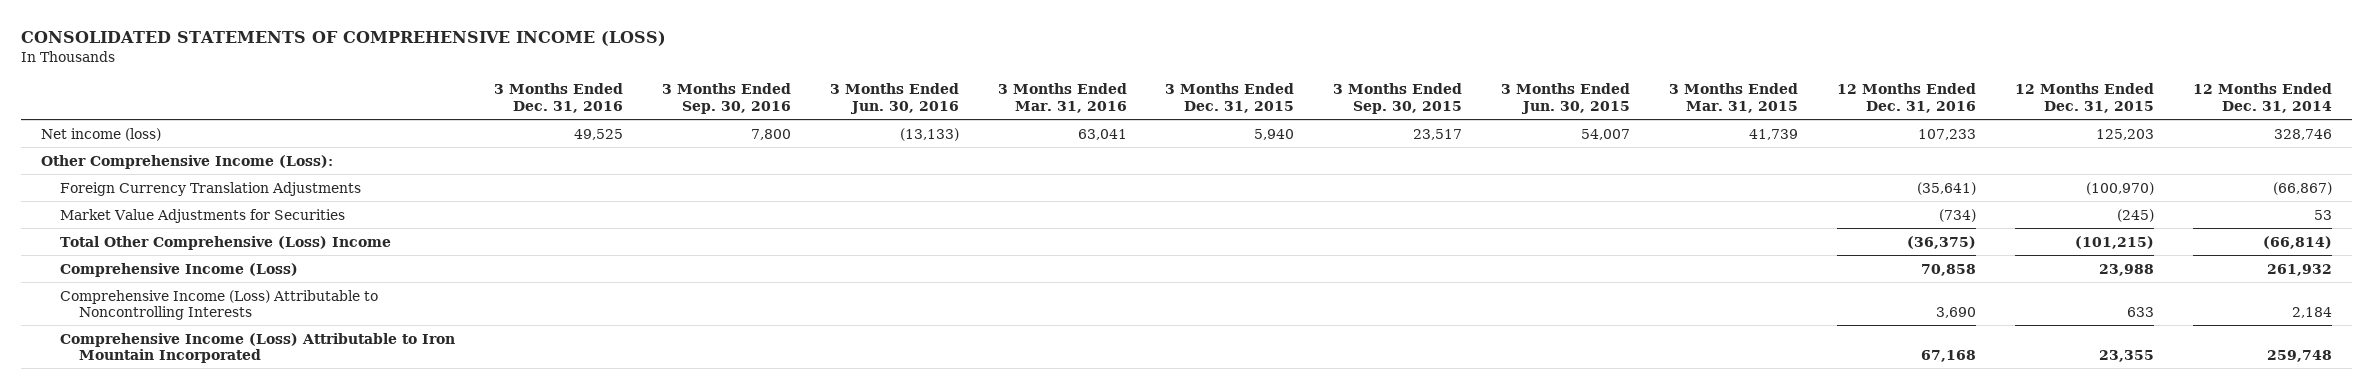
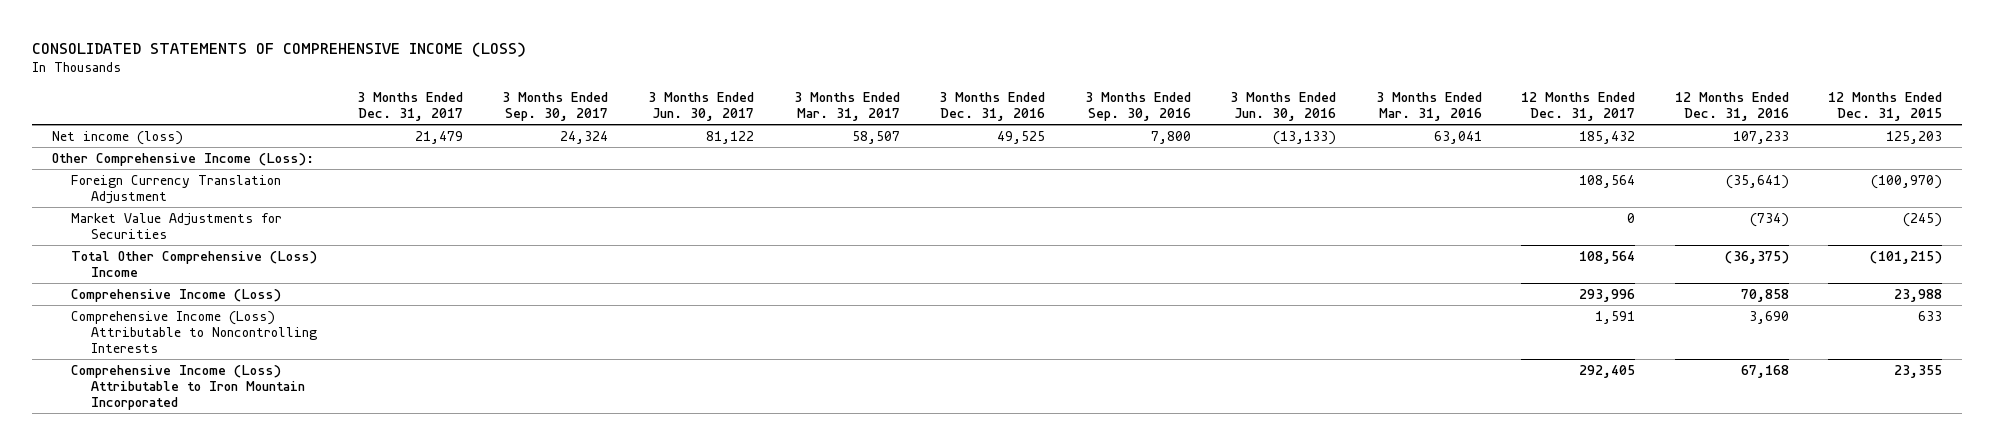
- | 3 Months Ended Dec. 31, 2016 | 3 Months Ended Sep. 30, 2016 | 3 Months Ended Jun. 30, 2016 | 3 Months Ended Mar. 31, 2016 | 3 Months Ended Dec. 31, 2015 | 3 Months Ended Sep. 30, 2015 | 3 Months Ended Jun. 30, 2015 | 3 Months Ended Mar. 31, 2015 | 12 Months Ended Dec. 31, 2016 | 12 Months Ended Dec. 31, 2015 | 12 Months Ended Dec. 31, 2014
+ | 3 Months Ended Dec. 31, 2017 | 3 Months Ended Sep. 30, 2017 | 3 Months Ended Jun. 30, 2017 | 3 Months Ended Mar. 31, 2017 | 3 Months Ended Dec. 31, 2016 | 3 Months Ended Sep. 30, 2016 | 3 Months Ended Jun. 30, 2016 | 3 Months Ended Mar. 31, 2016 | 12 Months Ended Dec. 31, 2017 | 12 Months Ended Dec. 31, 2016 | 12 Months Ended Dec. 31, 2015
- Foreign Currency Translation Adjustments | | | | | | | | | (35,641) | (100,970) | (66,867)
+ Foreign Currency Translation Adjustment | | | | | | | | | 108,564 | (35,641) | (100,970)

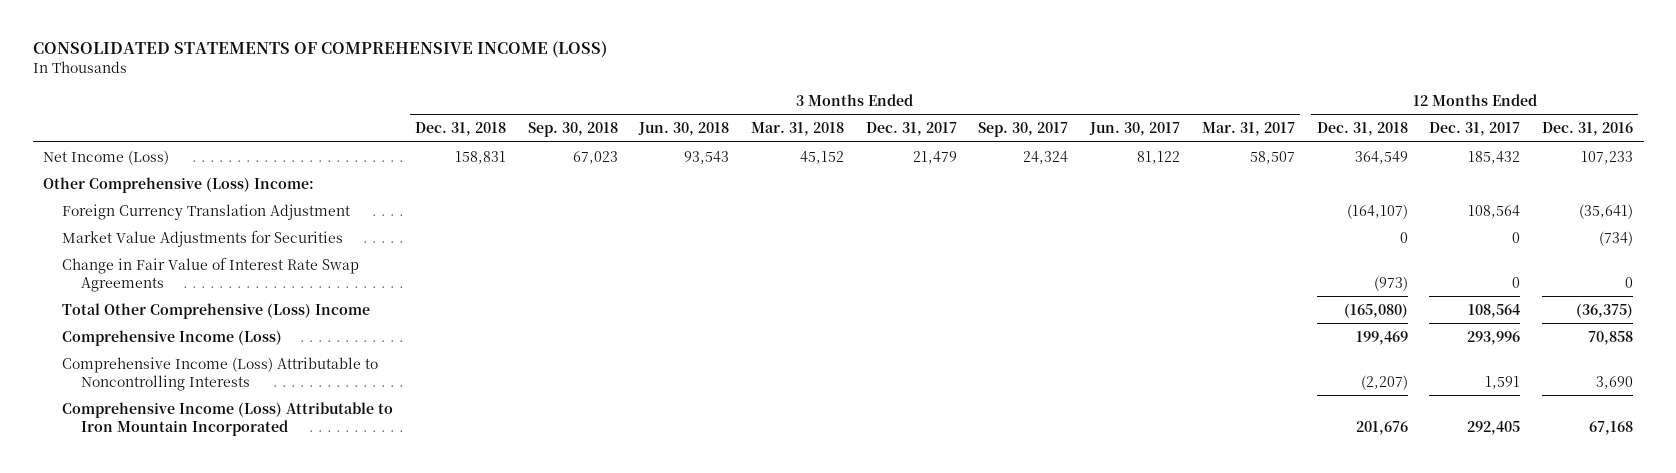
- | 3 Months Ended Dec. 31, 2017 | 3 Months Ended Sep. 30, 2017 | 3 Months Ended Jun. 30, 2017 | 3 Months Ended Mar. 31, 2017 | 3 Months Ended Dec. 31, 2016 | 3 Months Ended Sep. 30, 2016 | 3 Months Ended Jun. 30, 2016 | 3 Months Ended Mar. 31, 2016 | 12 Months Ended Dec. 31, 2017 | 12 Months Ended Dec. 31, 2016 | 12 Months Ended Dec. 31, 2015
+ | 3 Months Ended Dec. 31, 2018 | 3 Months Ended Sep. 30, 2018 | 3 Months Ended Jun. 30, 2018 | 3 Months Ended Mar. 31, 2018 | 3 Months Ended Dec. 31, 2017 | 3 Months Ended Sep. 30, 2017 | 3 Months Ended Jun. 30, 2017 | 3 Months Ended Mar. 31, 2017 | 12 Months Ended Dec. 31, 2018 | 12 Months Ended Dec. 31, 2017 | 12 Months Ended Dec. 31, 2016
- Net income (loss) | 21,479 | 24,324 | 81,122 | 58,507 | 49,525 | 7,800 | (13,133) | 63,041 | 185,432 | 107,233 | 125,203
- Other Comprehensive Income (Loss):
+ Net Income (Loss) | 158,831 | 67,023 | 93,543 | 45,152 | 21,479 | 24,324 | 81,122 | 58,507 | 364,549 | 185,432 | 107,233
+ Other Comprehensive (Loss) Income:
+ Change in Fair Value of Interest Rate Swap Agreements | | | | | | | | | (973) | 0 | 0

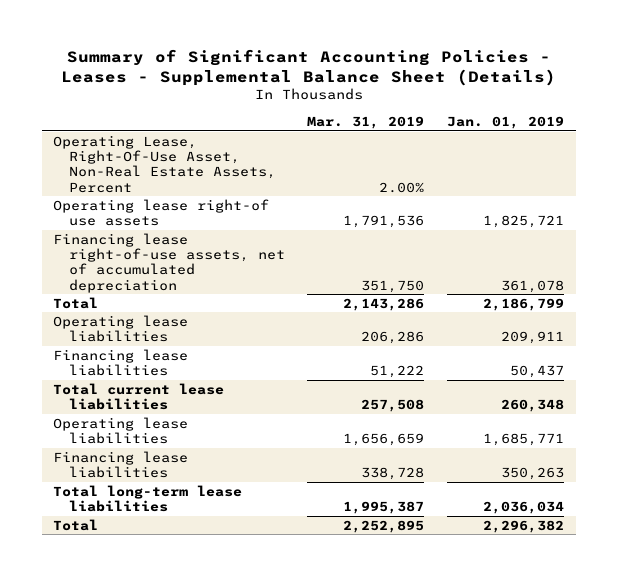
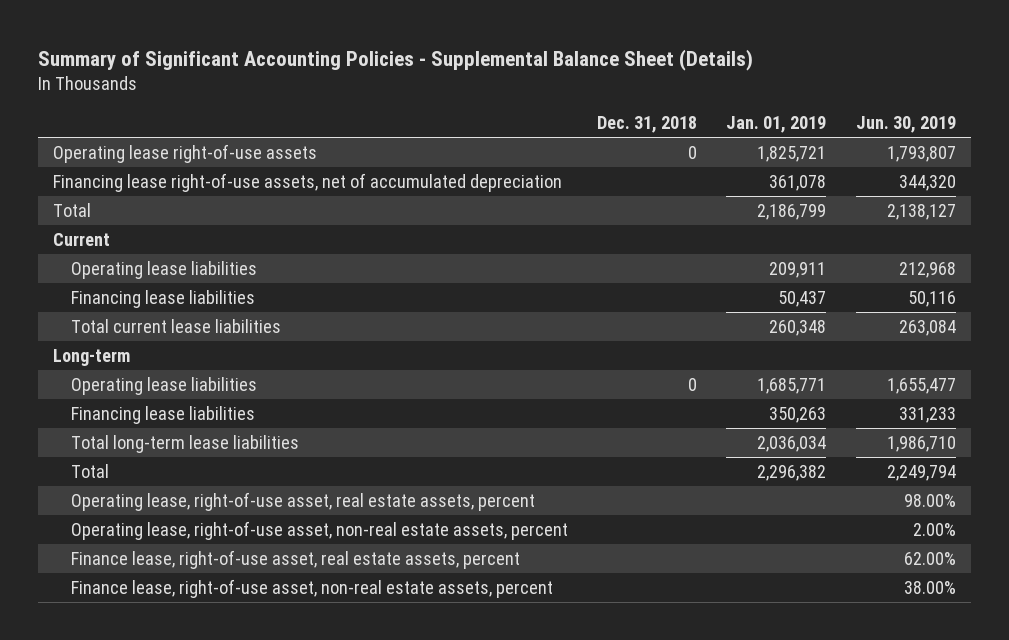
- Summary of Significant Accounting Policies - Leases - Supplemental Balance Sheet (Details)
+ Summary of Significant Accounting Policies - Supplemental Balance Sheet (Details)
- | Mar. 31, 2019 | Jan. 01, 2019
+ | Dec. 31, 2018 | Jan. 01, 2019 | Jun. 30, 2019
- Operating Lease, Right-Of-Use Asset, Non-Real Estate Assets, Percent | 2.00% |
- Operating lease right-of use assets | 1,791,536 | 1,825,721
+ Operating lease right-of-use assets | 0 | 1,825,721 | 1,793,807
+ Current
+ Long-term
+ Operating lease, right-of-use asset, real estate assets, percent | | | 98.00%
+ Operating lease, right-of-use asset, non-real estate assets, percent | | | 2.00%
+ Finance lease, right-of-use asset, real estate assets, percent | | | 62.00%
+ Finance lease, right-of-use asset, non-real estate assets, percent | | | 38.00%

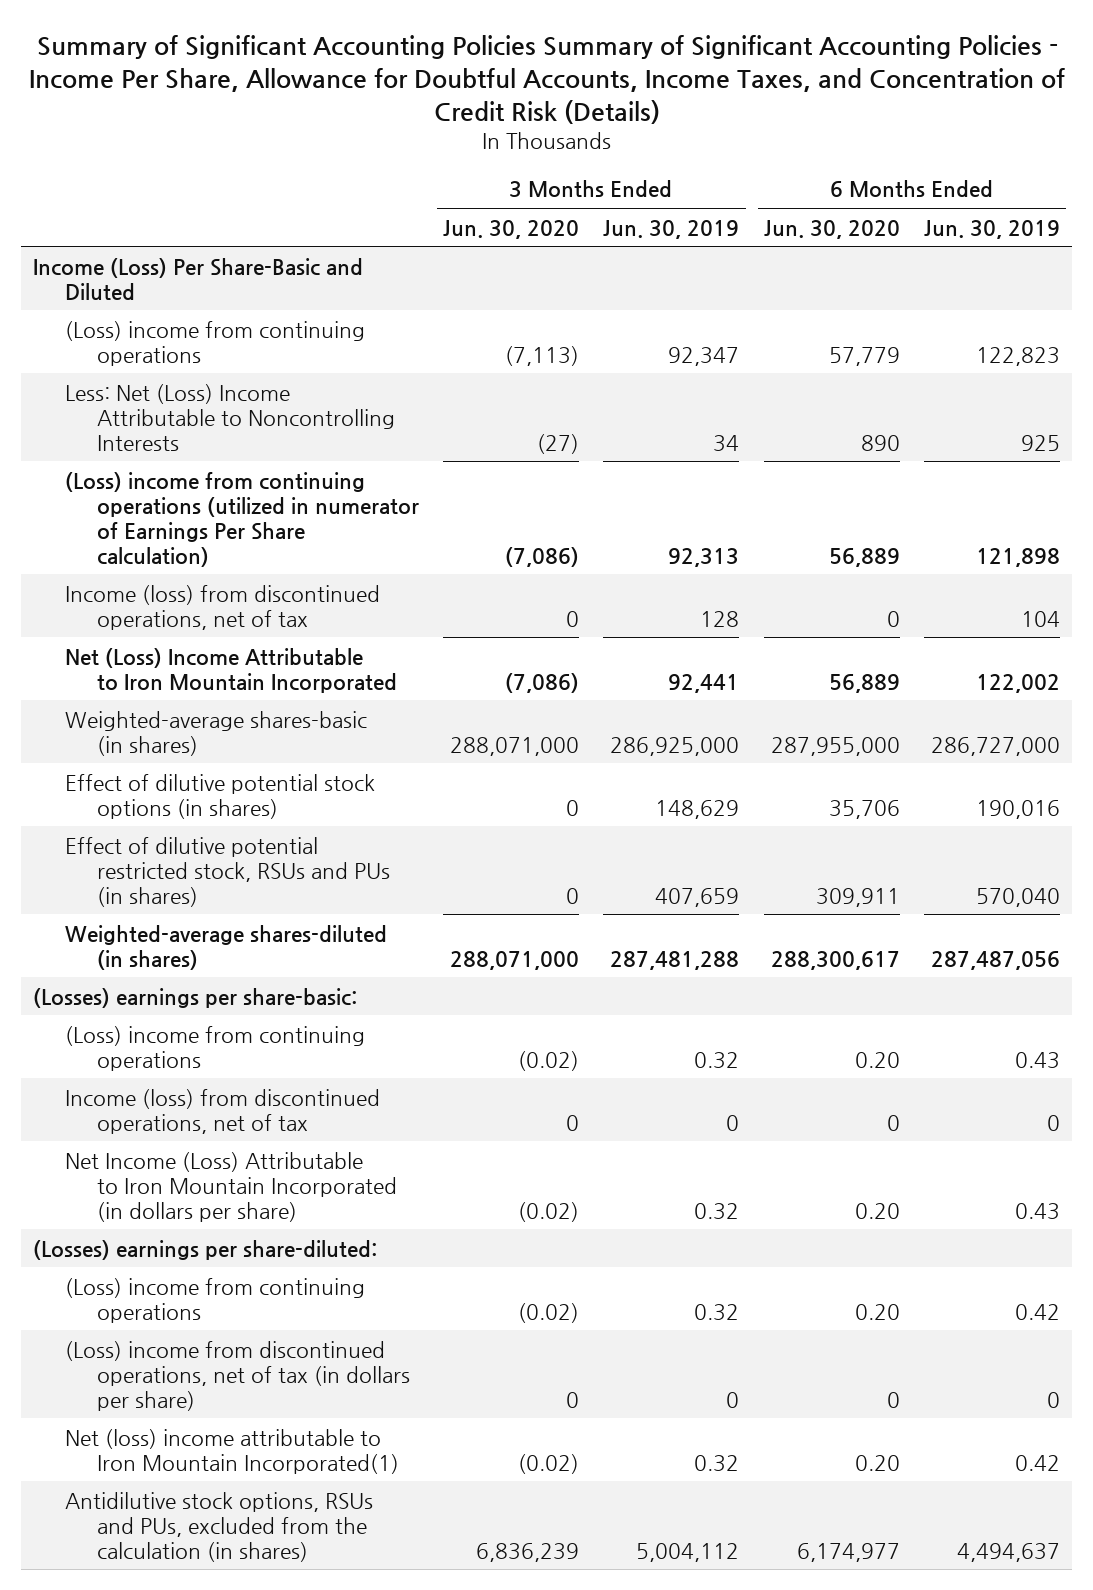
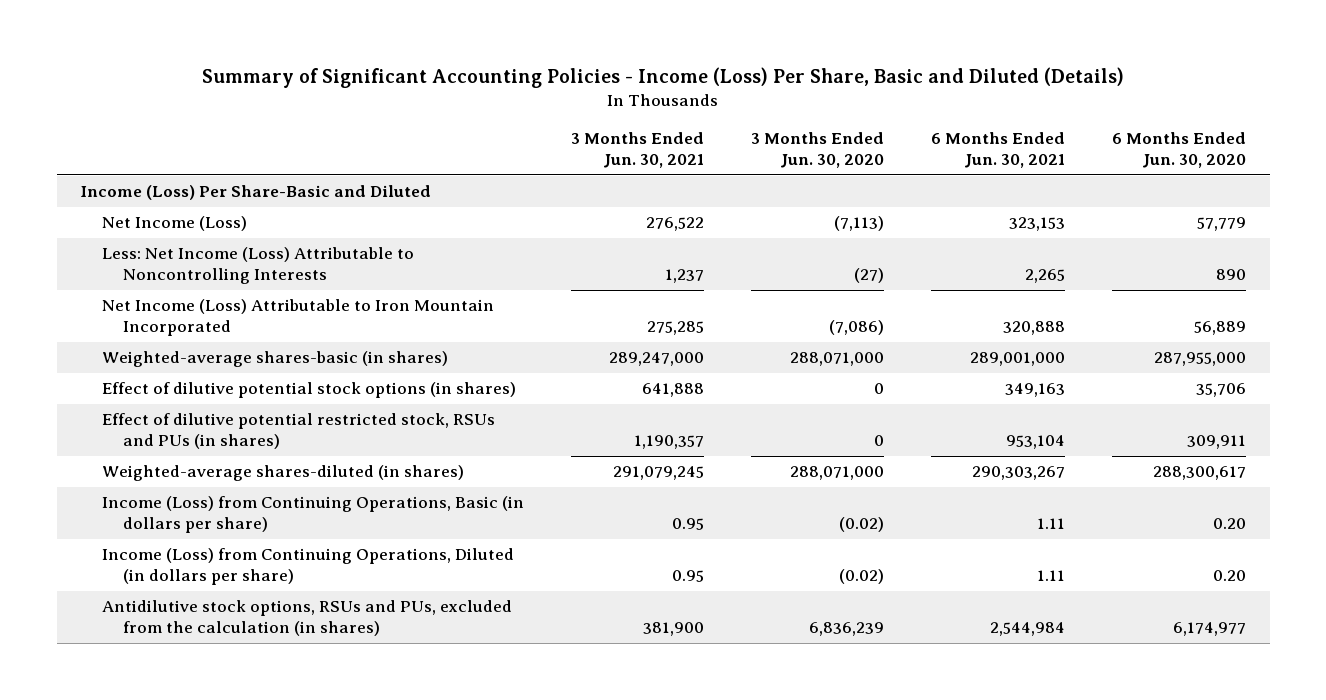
- Summary of Significant Accounting Policies Summary of Significant Accounting Policies - Income Per Share, Allowance for Doubtful Accounts, Income Taxes, and Concentration of Credit Risk (Details)
+ Summary of Significant Accounting Policies - Income (Loss) Per Share, Basic and Diluted (Details)
- | 3 Months Ended Jun. 30, 2020 | 3 Months Ended Jun. 30, 2019 | 6 Months Ended Jun. 30, 2020 | 6 Months Ended Jun. 30, 2019
+ | 3 Months Ended Jun. 30, 2021 | 3 Months Ended Jun. 30, 2020 | 6 Months Ended Jun. 30, 2021 | 6 Months Ended Jun. 30, 2020
- (Loss) income from continuing operations | (7,113) | 92,347 | 57,779 | 122,823
- Less: Net (Loss) Income Attributable to Noncontrolling Interests | (27) | 34 | 890 | 925
- (Loss) income from continuing operations (utilized in numerator of Earnings Per Share calculation) | (7,086) | 92,313 | 56,889 | 121,898
- Income (loss) from discontinued operations, net of tax | 0 | 128 | 0 | 104
- Net (Loss) Income Attributable to Iron Mountain Incorporated | (7,086) | 92,441 | 56,889 | 122,002
+ Net Income (Loss) | 276,522 | (7,113) | 323,153 | 57,779
+ Less: Net Income (Loss) Attributable to Noncontrolling Interests | 1,237 | (27) | 2,265 | 890
+ Net Income (Loss) Attributable to Iron Mountain Incorporated | 275,285 | (7,086) | 320,888 | 56,889
- (Losses) earnings per share-basic:
- (Loss) income from continuing operations | (0.02) | 0.32 | 0.20 | 0.43
- Income (loss) from discontinued operations, net of tax | 0 | 0 | 0 | 0
- Net Income (Loss) Attributable to Iron Mountain Incorporated (in dollars per share) | (0.02) | 0.32 | 0.20 | 0.43
- (Losses) earnings per share-diluted:
- (Loss) income from continuing operations | (0.02) | 0.32 | 0.20 | 0.42
- (Loss) income from discontinued operations, net of tax (in dollars per share) | 0 | 0 | 0 | 0
- Net (loss) income attributable to Iron Mountain Incorporated(1) | (0.02) | 0.32 | 0.20 | 0.42
+ Income (Loss) from Continuing Operations, Basic (in dollars per share) | 0.95 | (0.02) | 1.11 | 0.20
+ Income (Loss) from Continuing Operations, Diluted (in dollars per share) | 0.95 | (0.02) | 1.11 | 0.20

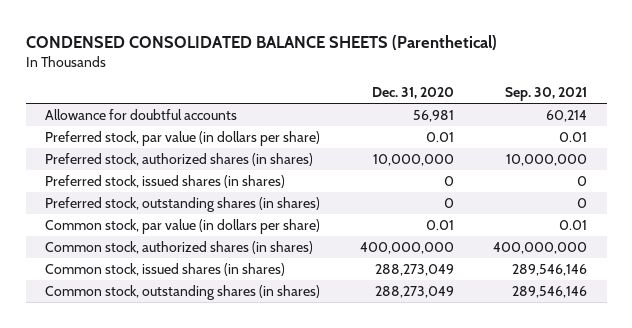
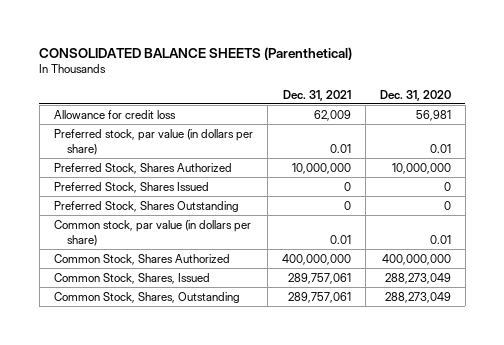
- CONDENSED CONSOLIDATED BALANCE SHEETS (Parenthetical)
+ CONSOLIDATED BALANCE SHEETS (Parenthetical)
- | Dec. 31, 2020 | Sep. 30, 2021
+ | Dec. 31, 2021 | Dec. 31, 2020
- Allowance for doubtful accounts | 56,981 | 60,214
+ Allowance for credit loss | 62,009 | 56,981
- Preferred stock, authorized shares (in shares) | 10,000,000 | 10,000,000
- Preferred stock, issued shares (in shares) | 0 | 0
- Preferred stock, outstanding shares (in shares) | 0 | 0
+ Preferred Stock, Shares Authorized | 10,000,000 | 10,000,000
+ Preferred Stock, Shares Issued | 0 | 0
+ Preferred Stock, Shares Outstanding | 0 | 0
- Common stock, authorized shares (in shares) | 400,000,000 | 400,000,000
- Common stock, issued shares (in shares) | 288,273,049 | 289,546,146
- Common stock, outstanding shares (in shares) | 288,273,049 | 289,546,146
+ Common Stock, Shares Authorized | 400,000,000 | 400,000,000
+ Common Stock, Shares, Issued | 289,757,061 | 288,273,049
+ Common Stock, Shares, Outstanding | 289,757,061 | 288,273,049

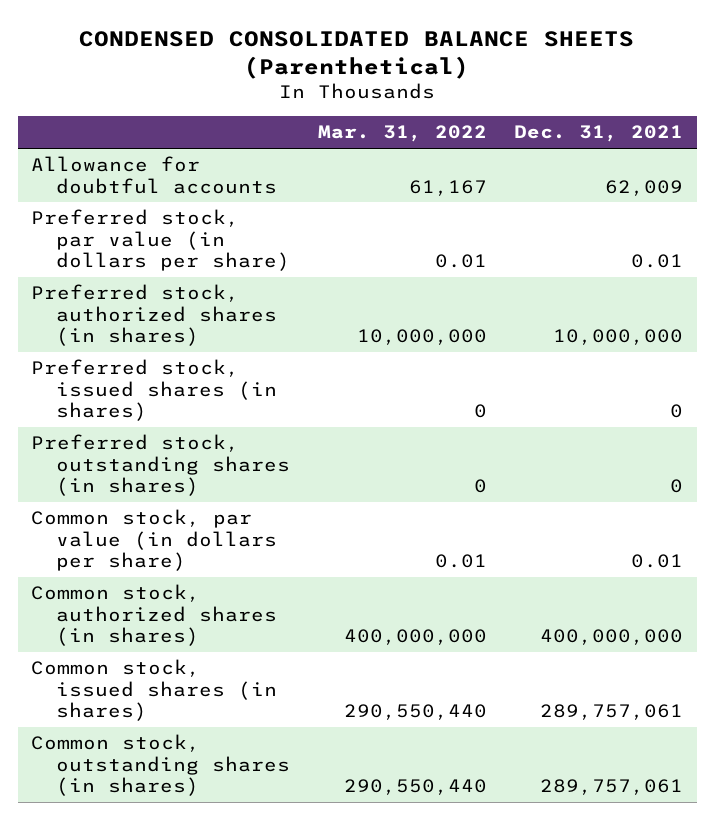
- CONSOLIDATED BALANCE SHEETS (Parenthetical)
+ CONDENSED CONSOLIDATED BALANCE SHEETS (Parenthetical)
- | Dec. 31, 2021 | Dec. 31, 2020
+ | Mar. 31, 2022 | Dec. 31, 2021
- Allowance for credit loss | 62,009 | 56,981
+ Allowance for doubtful accounts | 61,167 | 62,009
- Preferred Stock, Shares Authorized | 10,000,000 | 10,000,000
- Preferred Stock, Shares Issued | 0 | 0
- Preferred Stock, Shares Outstanding | 0 | 0
+ Preferred stock, authorized shares (in shares) | 10,000,000 | 10,000,000
+ Preferred stock, issued shares (in shares) | 0 | 0
+ Preferred stock, outstanding shares (in shares) | 0 | 0
- Common Stock, Shares Authorized | 400,000,000 | 400,000,000
- Common Stock, Shares, Issued | 289,757,061 | 288,273,049
- Common Stock, Shares, Outstanding | 289,757,061 | 288,273,049
+ Common stock, authorized shares (in shares) | 400,000,000 | 400,000,000
+ Common stock, issued shares (in shares) | 290,550,440 | 289,757,061
+ Common stock, outstanding shares (in shares) | 290,550,440 | 289,757,061

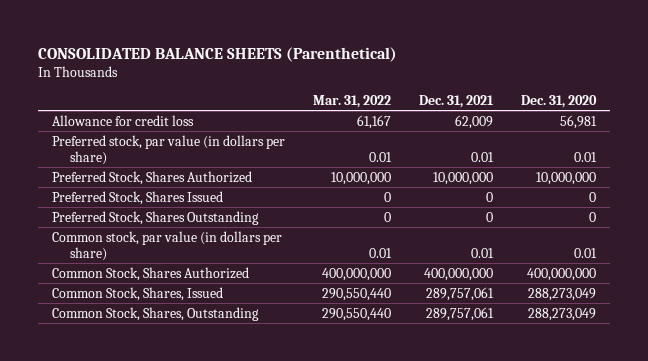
- CONDENSED CONSOLIDATED BALANCE SHEETS (Parenthetical)
+ CONSOLIDATED BALANCE SHEETS (Parenthetical)
- | Mar. 31, 2022 | Dec. 31, 2021
+ | Mar. 31, 2022 | Dec. 31, 2021 | Dec. 31, 2020
- Allowance for doubtful accounts | 61,167 | 62,009
+ Allowance for credit loss | 61,167 | 62,009 | 56,981
- Preferred stock, authorized shares (in shares) | 10,000,000 | 10,000,000
- Preferred stock, issued shares (in shares) | 0 | 0
- Preferred stock, outstanding shares (in shares) | 0 | 0
+ Preferred Stock, Shares Authorized | 10,000,000 | 10,000,000 | 10,000,000
+ Preferred Stock, Shares Issued | 0 | 0 | 0
+ Preferred Stock, Shares Outstanding | 0 | 0 | 0
- Common stock, authorized shares (in shares) | 400,000,000 | 400,000,000
- Common stock, issued shares (in shares) | 290,550,440 | 289,757,061
- Common stock, outstanding shares (in shares) | 290,550,440 | 289,757,061
+ Common Stock, Shares Authorized | 400,000,000 | 400,000,000 | 400,000,000
+ Common Stock, Shares, Issued | 290,550,440 | 289,757,061 | 288,273,049
+ Common Stock, Shares, Outstanding | 290,550,440 | 289,757,061 | 288,273,049

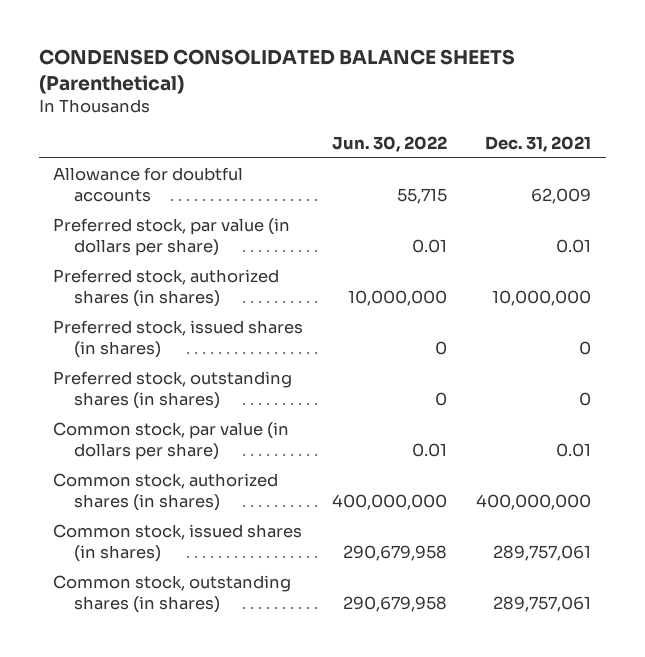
- CONSOLIDATED BALANCE SHEETS (Parenthetical)
+ CONDENSED CONSOLIDATED BALANCE SHEETS (Parenthetical)
- | Mar. 31, 2022 | Dec. 31, 2021 | Dec. 31, 2020
+ | Jun. 30, 2022 | Dec. 31, 2021
- Allowance for credit loss | 61,167 | 62,009 | 56,981
+ Allowance for doubtful accounts | 55,715 | 62,009
- Preferred Stock, Shares Authorized | 10,000,000 | 10,000,000 | 10,000,000
- Preferred Stock, Shares Issued | 0 | 0 | 0
- Preferred Stock, Shares Outstanding | 0 | 0 | 0
+ Preferred stock, authorized shares (in shares) | 10,000,000 | 10,000,000
+ Preferred stock, issued shares (in shares) | 0 | 0
+ Preferred stock, outstanding shares (in shares) | 0 | 0
- Common Stock, Shares Authorized | 400,000,000 | 400,000,000 | 400,000,000
- Common Stock, Shares, Issued | 290,550,440 | 289,757,061 | 288,273,049
- Common Stock, Shares, Outstanding | 290,550,440 | 289,757,061 | 288,273,049
+ Common stock, authorized shares (in shares) | 400,000,000 | 400,000,000
+ Common stock, issued shares (in shares) | 290,679,958 | 289,757,061
+ Common stock, outstanding shares (in shares) | 290,679,958 | 289,757,061

